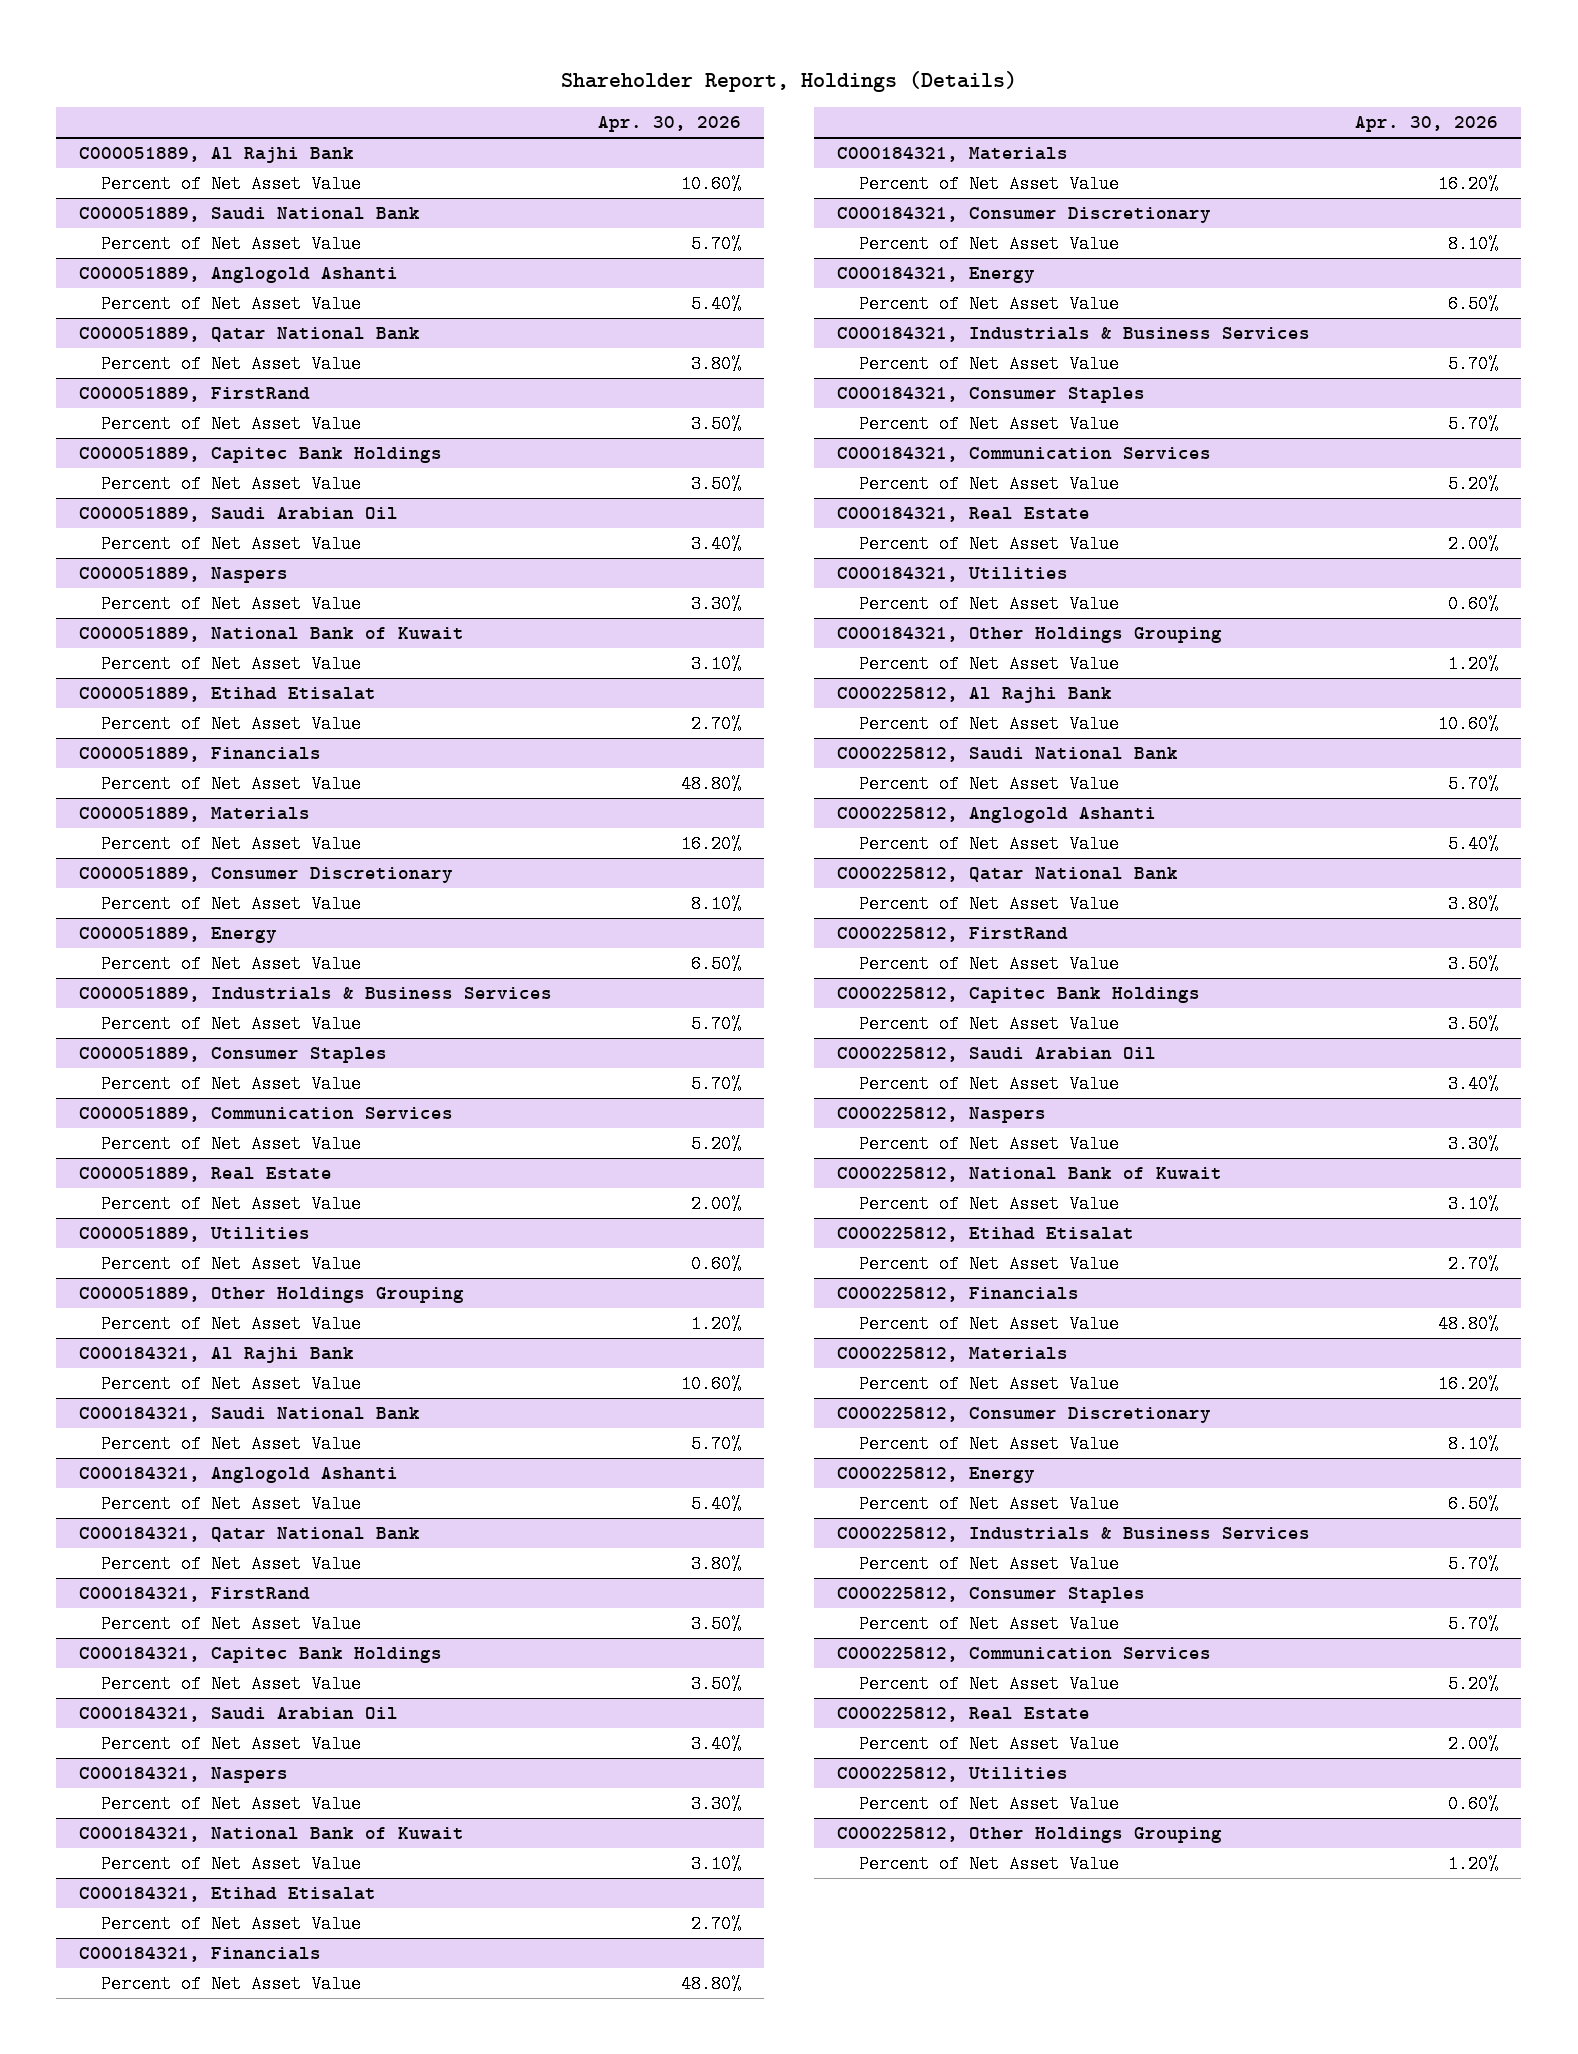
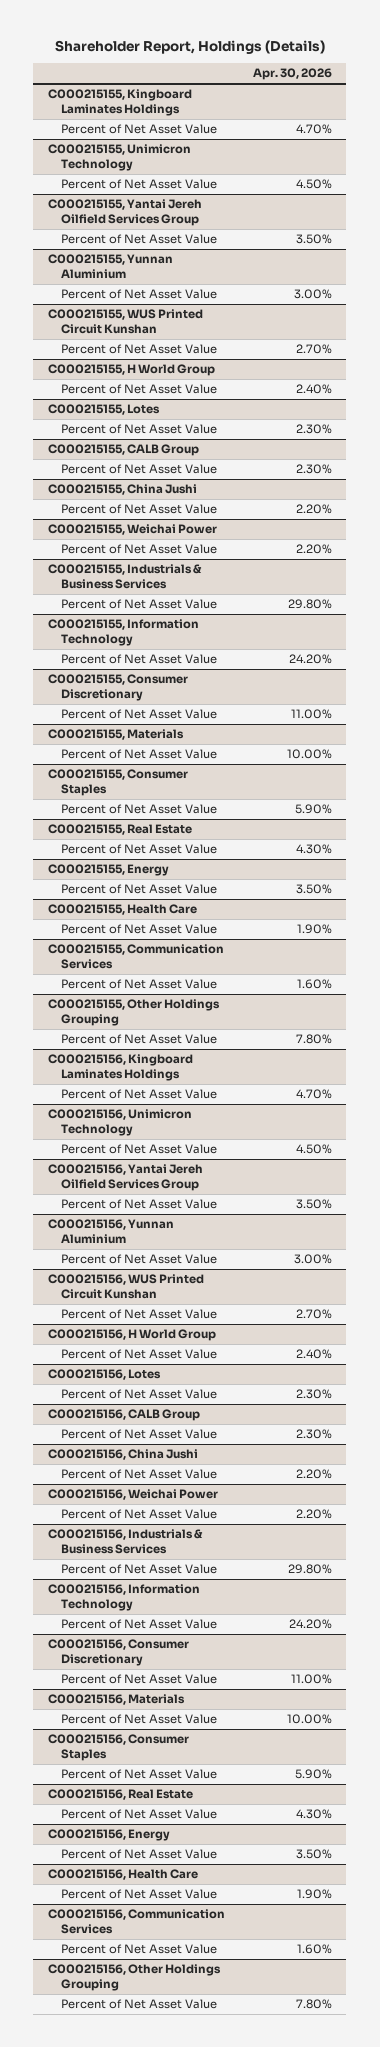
- C000051889, Al Rajhi Bank
- Percent of Net Asset Value | 10.60%
- C000051889, Saudi National Bank
- Percent of Net Asset Value | 5.70%
- C000051889, Anglogold Ashanti
- Percent of Net Asset Value | 5.40%
- C000051889, Qatar National Bank
- Percent of Net Asset Value | 3.80%
- C000051889, FirstRand
- Percent of Net Asset Value | 3.50%
- C000051889, Capitec Bank Holdings
+ C000215155, Kingboard Laminates Holdings
+ Percent of Net Asset Value | 4.70%
+ C000215155, Unimicron Technology
+ Percent of Net Asset Value | 4.50%
+ C000215155, Yantai Jereh Oilfield Services Group
- C000051889, Saudi Arabian Oil
- Percent of Net Asset Value | 3.40%
- C000051889, Naspers
- Percent of Net Asset Value | 3.30%
- C000051889, National Bank of Kuwait
- Percent of Net Asset Value | 3.10%
- C000051889, Etihad Etisalat
+ C000215155, Yunnan Aluminium
+ Percent of Net Asset Value | 3.00%
+ C000215155, WUS Printed Circuit Kunshan
- C000051889, Financials
- Percent of Net Asset Value | 48.80%
- C000051889, Materials
- Percent of Net Asset Value | 16.20%
- C000051889, Consumer Discretionary
- Percent of Net Asset Value | 8.10%
- C000051889, Energy
- Percent of Net Asset Value | 6.50%
- C000051889, Industrials & Business Services
- Percent of Net Asset Value | 5.70%
- C000051889, Consumer Staples
- Percent of Net Asset Value | 5.70%
- C000051889, Communication Services
- Percent of Net Asset Value | 5.20%
- C000051889, Real Estate
- Percent of Net Asset Value | 2.00%
- C000051889, Utilities
- Percent of Net Asset Value | 0.60%
- C000051889, Other Holdings Grouping
- Percent of Net Asset Value | 1.20%
- C000184321, Al Rajhi Bank
- Percent of Net Asset Value | 10.60%
- C000184321, Saudi National Bank
- Percent of Net Asset Value | 5.70%
- C000184321, Anglogold Ashanti
- Percent of Net Asset Value | 5.40%
- C000184321, Qatar National Bank
- Percent of Net Asset Value | 3.80%
- C000184321, FirstRand
+ C000215155, H World Group
+ Percent of Net Asset Value | 2.40%
+ C000215155, Lotes
+ Percent of Net Asset Value | 2.30%
+ C000215155, CALB Group
+ Percent of Net Asset Value | 2.30%
+ C000215155, China Jushi
+ Percent of Net Asset Value | 2.20%
+ C000215155, Weichai Power
+ Percent of Net Asset Value | 2.20%
+ C000215155, Industrials & Business Services
+ Percent of Net Asset Value | 29.80%
+ C000215155, Information Technology
+ Percent of Net Asset Value | 24.20%
+ C000215155, Consumer Discretionary
+ Percent of Net Asset Value | 11.00%
+ C000215155, Materials
+ Percent of Net Asset Value | 10.00%
+ C000215155, Consumer Staples
+ Percent of Net Asset Value | 5.90%
+ C000215155, Real Estate
+ Percent of Net Asset Value | 4.30%
+ C000215155, Energy
- C000184321, Capitec Bank Holdings
+ C000215155, Health Care
+ Percent of Net Asset Value | 1.90%
+ C000215155, Communication Services
+ Percent of Net Asset Value | 1.60%
+ C000215155, Other Holdings Grouping
+ Percent of Net Asset Value | 7.80%
+ C000215156, Kingboard Laminates Holdings
+ Percent of Net Asset Value | 4.70%
+ C000215156, Unimicron Technology
+ Percent of Net Asset Value | 4.50%
+ C000215156, Yantai Jereh Oilfield Services Group
- C000184321, Saudi Arabian Oil
- Percent of Net Asset Value | 3.40%
- C000184321, Naspers
- Percent of Net Asset Value | 3.30%
- C000184321, National Bank of Kuwait
- Percent of Net Asset Value | 3.10%
- C000184321, Etihad Etisalat
+ C000215156, Yunnan Aluminium
+ Percent of Net Asset Value | 3.00%
+ C000215156, WUS Printed Circuit Kunshan
- C000184321, Financials
- Percent of Net Asset Value | 48.80%
- C000184321, Materials
- Percent of Net Asset Value | 16.20%
- C000184321, Consumer Discretionary
- Percent of Net Asset Value | 8.10%
- C000184321, Energy
- Percent of Net Asset Value | 6.50%
- C000184321, Industrials & Business Services
- Percent of Net Asset Value | 5.70%
- C000184321, Consumer Staples
- Percent of Net Asset Value | 5.70%
- C000184321, Communication Services
- Percent of Net Asset Value | 5.20%
- C000184321, Real Estate
- Percent of Net Asset Value | 2.00%
- C000184321, Utilities
- Percent of Net Asset Value | 0.60%
- C000184321, Other Holdings Grouping
- Percent of Net Asset Value | 1.20%
- C000225812, Al Rajhi Bank
- Percent of Net Asset Value | 10.60%
- C000225812, Saudi National Bank
- Percent of Net Asset Value | 5.70%
- C000225812, Anglogold Ashanti
- Percent of Net Asset Value | 5.40%
- C000225812, Qatar National Bank
- Percent of Net Asset Value | 3.80%
- C000225812, FirstRand
- Percent of Net Asset Value | 3.50%
- C000225812, Capitec Bank Holdings
+ C000215156, H World Group
+ Percent of Net Asset Value | 2.40%
+ C000215156, Lotes
+ Percent of Net Asset Value | 2.30%
+ C000215156, CALB Group
+ Percent of Net Asset Value | 2.30%
+ C000215156, China Jushi
+ Percent of Net Asset Value | 2.20%
+ C000215156, Weichai Power
+ Percent of Net Asset Value | 2.20%
+ C000215156, Industrials & Business Services
+ Percent of Net Asset Value | 29.80%
+ C000215156, Information Technology
+ Percent of Net Asset Value | 24.20%
+ C000215156, Consumer Discretionary
+ Percent of Net Asset Value | 11.00%
+ C000215156, Materials
+ Percent of Net Asset Value | 10.00%
+ C000215156, Consumer Staples
+ Percent of Net Asset Value | 5.90%
+ C000215156, Real Estate
+ Percent of Net Asset Value | 4.30%
+ C000215156, Energy
- C000225812, Saudi Arabian Oil
- Percent of Net Asset Value | 3.40%
- C000225812, Naspers
- Percent of Net Asset Value | 3.30%
- C000225812, National Bank of Kuwait
- Percent of Net Asset Value | 3.10%
- C000225812, Etihad Etisalat
- Percent of Net Asset Value | 2.70%
- C000225812, Financials
- Percent of Net Asset Value | 48.80%
- C000225812, Materials
- Percent of Net Asset Value | 16.20%
- C000225812, Consumer Discretionary
- Percent of Net Asset Value | 8.10%
- C000225812, Energy
- Percent of Net Asset Value | 6.50%
- C000225812, Industrials & Business Services
- Percent of Net Asset Value | 5.70%
- C000225812, Consumer Staples
- Percent of Net Asset Value | 5.70%
- C000225812, Communication Services
- Percent of Net Asset Value | 5.20%
- C000225812, Real Estate
- Percent of Net Asset Value | 2.00%
- C000225812, Utilities
- Percent of Net Asset Value | 0.60%
- C000225812, Other Holdings Grouping
- Percent of Net Asset Value | 1.20%
+ C000215156, Health Care
+ Percent of Net Asset Value | 1.90%
+ C000215156, Communication Services
+ Percent of Net Asset Value | 1.60%
+ C000215156, Other Holdings Grouping
+ Percent of Net Asset Value | 7.80%

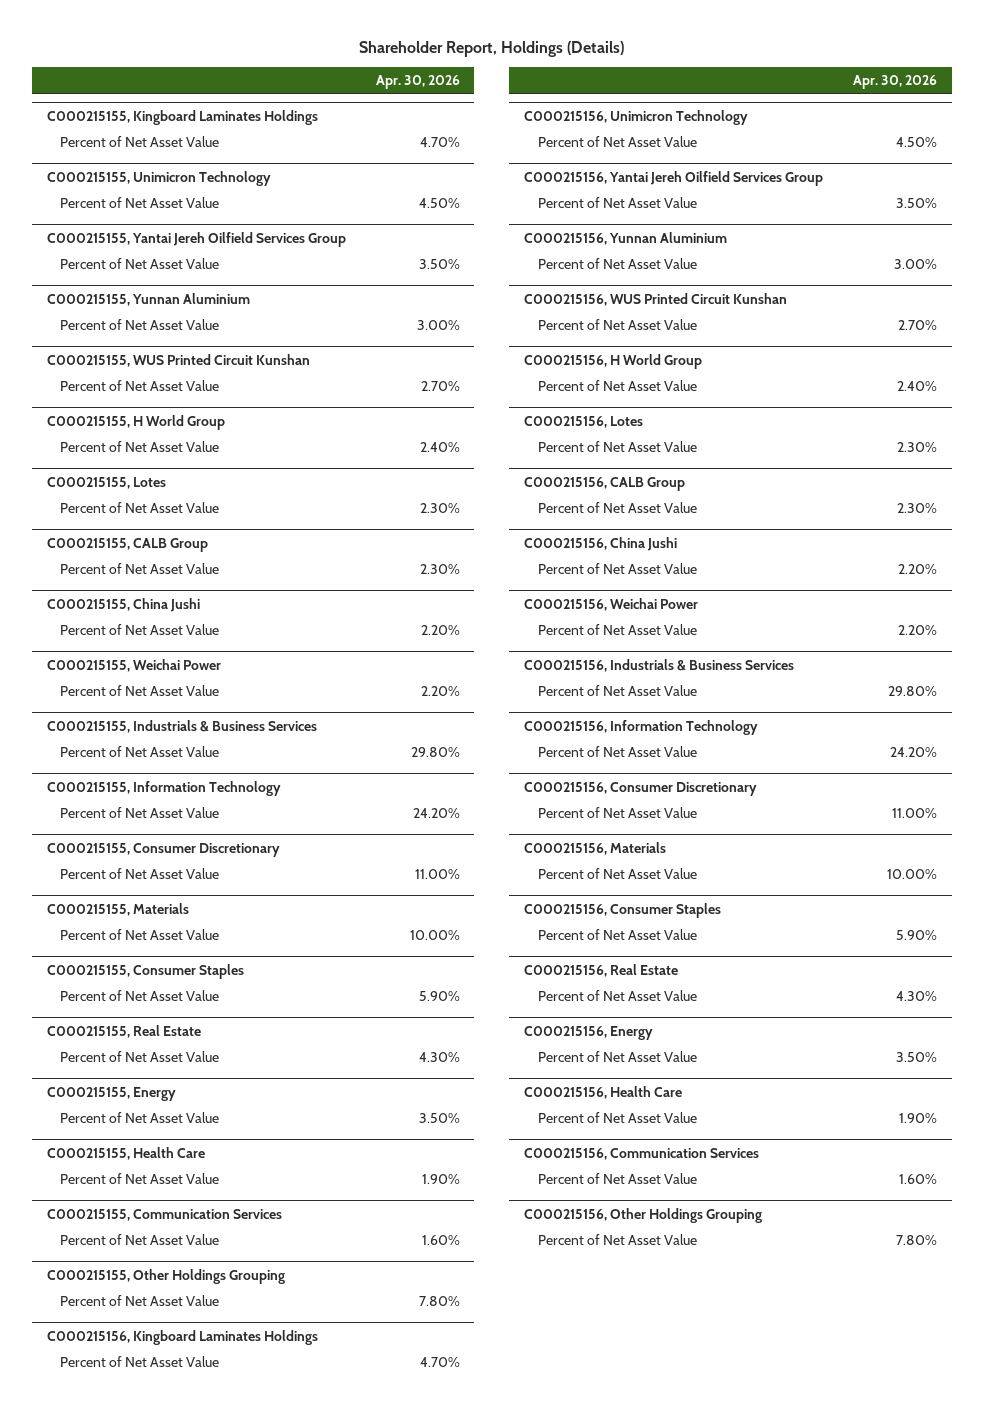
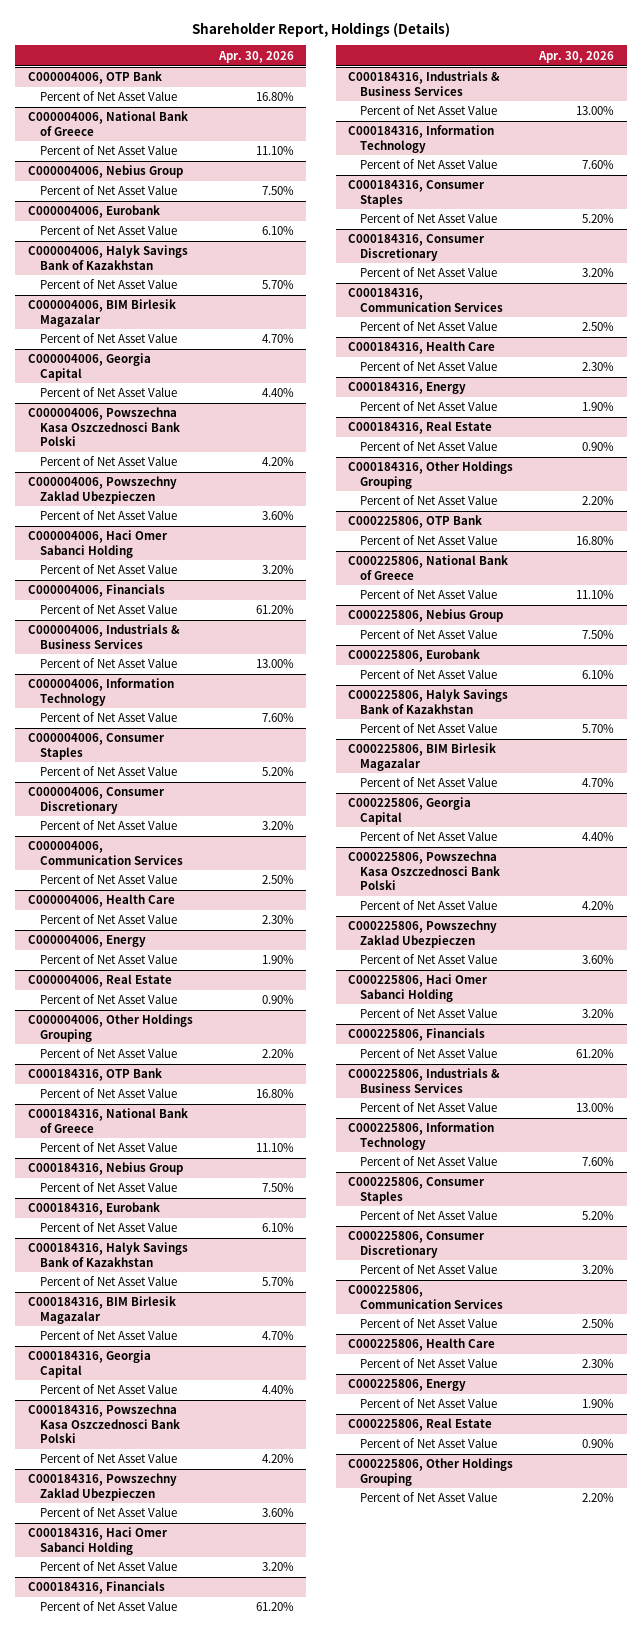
- C000215155, Kingboard Laminates Holdings
+ C000004006, OTP Bank
+ Percent of Net Asset Value | 16.80%
+ C000004006, National Bank of Greece
+ Percent of Net Asset Value | 11.10%
+ C000004006, Nebius Group
+ Percent of Net Asset Value | 7.50%
+ C000004006, Eurobank
+ Percent of Net Asset Value | 6.10%
+ C000004006, Halyk Savings Bank of Kazakhstan
+ Percent of Net Asset Value | 5.70%
+ C000004006, BIM Birlesik Magazalar
- C000215155, Unimicron Technology
- Percent of Net Asset Value | 4.50%
- C000215155, Yantai Jereh Oilfield Services Group
- Percent of Net Asset Value | 3.50%
- C000215155, Yunnan Aluminium
- Percent of Net Asset Value | 3.00%
- C000215155, WUS Printed Circuit Kunshan
- Percent of Net Asset Value | 2.70%
- C000215155, H World Group
- Percent of Net Asset Value | 2.40%
- C000215155, Lotes
- Percent of Net Asset Value | 2.30%
- C000215155, CALB Group
+ C000004006, Georgia Capital
+ Percent of Net Asset Value | 4.40%
+ C000004006, Powszechna Kasa Oszczednosci Bank Polski
+ Percent of Net Asset Value | 4.20%
+ C000004006, Powszechny Zaklad Ubezpieczen
+ Percent of Net Asset Value | 3.60%
+ C000004006, Haci Omer Sabanci Holding
+ Percent of Net Asset Value | 3.20%
+ C000004006, Financials
+ Percent of Net Asset Value | 61.20%
+ C000004006, Industrials & Business Services
+ Percent of Net Asset Value | 13.00%
+ C000004006, Information Technology
+ Percent of Net Asset Value | 7.60%
+ C000004006, Consumer Staples
+ Percent of Net Asset Value | 5.20%
+ C000004006, Consumer Discretionary
+ Percent of Net Asset Value | 3.20%
+ C000004006, Communication Services
+ Percent of Net Asset Value | 2.50%
+ C000004006, Health Care
- C000215155, China Jushi
- Percent of Net Asset Value | 2.20%
- C000215155, Weichai Power
- Percent of Net Asset Value | 2.20%
- C000215155, Industrials & Business Services
- Percent of Net Asset Value | 29.80%
- C000215155, Information Technology
- Percent of Net Asset Value | 24.20%
- C000215155, Consumer Discretionary
- Percent of Net Asset Value | 11.00%
- C000215155, Materials
- Percent of Net Asset Value | 10.00%
- C000215155, Consumer Staples
- Percent of Net Asset Value | 5.90%
- C000215155, Real Estate
- Percent of Net Asset Value | 4.30%
- C000215155, Energy
- Percent of Net Asset Value | 3.50%
- C000215155, Health Care
+ C000004006, Energy
- C000215155, Communication Services
- Percent of Net Asset Value | 1.60%
- C000215155, Other Holdings Grouping
- Percent of Net Asset Value | 7.80%
- C000215156, Kingboard Laminates Holdings
+ C000004006, Real Estate
+ Percent of Net Asset Value | 0.90%
+ C000004006, Other Holdings Grouping
+ Percent of Net Asset Value | 2.20%
+ C000184316, OTP Bank
+ Percent of Net Asset Value | 16.80%
+ C000184316, National Bank of Greece
+ Percent of Net Asset Value | 11.10%
+ C000184316, Nebius Group
+ Percent of Net Asset Value | 7.50%
+ C000184316, Eurobank
+ Percent of Net Asset Value | 6.10%
+ C000184316, Halyk Savings Bank of Kazakhstan
+ Percent of Net Asset Value | 5.70%
+ C000184316, BIM Birlesik Magazalar
- C000215156, Unimicron Technology
- Percent of Net Asset Value | 4.50%
- C000215156, Yantai Jereh Oilfield Services Group
- Percent of Net Asset Value | 3.50%
- C000215156, Yunnan Aluminium
- Percent of Net Asset Value | 3.00%
- C000215156, WUS Printed Circuit Kunshan
- Percent of Net Asset Value | 2.70%
- C000215156, H World Group
- Percent of Net Asset Value | 2.40%
- C000215156, Lotes
- Percent of Net Asset Value | 2.30%
- C000215156, CALB Group
+ C000184316, Georgia Capital
+ Percent of Net Asset Value | 4.40%
+ C000184316, Powszechna Kasa Oszczednosci Bank Polski
+ Percent of Net Asset Value | 4.20%
+ C000184316, Powszechny Zaklad Ubezpieczen
+ Percent of Net Asset Value | 3.60%
+ C000184316, Haci Omer Sabanci Holding
+ Percent of Net Asset Value | 3.20%
+ C000184316, Financials
+ Percent of Net Asset Value | 61.20%
+ C000184316, Industrials & Business Services
+ Percent of Net Asset Value | 13.00%
+ C000184316, Information Technology
+ Percent of Net Asset Value | 7.60%
+ C000184316, Consumer Staples
+ Percent of Net Asset Value | 5.20%
+ C000184316, Consumer Discretionary
+ Percent of Net Asset Value | 3.20%
+ C000184316, Communication Services
+ Percent of Net Asset Value | 2.50%
+ C000184316, Health Care
- C000215156, China Jushi
- Percent of Net Asset Value | 2.20%
- C000215156, Weichai Power
+ C000184316, Energy
+ Percent of Net Asset Value | 1.90%
+ C000184316, Real Estate
+ Percent of Net Asset Value | 0.90%
+ C000184316, Other Holdings Grouping
- C000215156, Industrials & Business Services
- Percent of Net Asset Value | 29.80%
- C000215156, Information Technology
- Percent of Net Asset Value | 24.20%
- C000215156, Consumer Discretionary
- Percent of Net Asset Value | 11.00%
- C000215156, Materials
- Percent of Net Asset Value | 10.00%
- C000215156, Consumer Staples
- Percent of Net Asset Value | 5.90%
- C000215156, Real Estate
- Percent of Net Asset Value | 4.30%
- C000215156, Energy
- Percent of Net Asset Value | 3.50%
- C000215156, Health Care
+ C000225806, OTP Bank
+ Percent of Net Asset Value | 16.80%
+ C000225806, National Bank of Greece
+ Percent of Net Asset Value | 11.10%
+ C000225806, Nebius Group
+ Percent of Net Asset Value | 7.50%
+ C000225806, Eurobank
+ Percent of Net Asset Value | 6.10%
+ C000225806, Halyk Savings Bank of Kazakhstan
+ Percent of Net Asset Value | 5.70%
+ C000225806, BIM Birlesik Magazalar
+ Percent of Net Asset Value | 4.70%
+ C000225806, Georgia Capital
+ Percent of Net Asset Value | 4.40%
+ C000225806, Powszechna Kasa Oszczednosci Bank Polski
+ Percent of Net Asset Value | 4.20%
+ C000225806, Powszechny Zaklad Ubezpieczen
+ Percent of Net Asset Value | 3.60%
+ C000225806, Haci Omer Sabanci Holding
+ Percent of Net Asset Value | 3.20%
+ C000225806, Financials
+ Percent of Net Asset Value | 61.20%
+ C000225806, Industrials & Business Services
+ Percent of Net Asset Value | 13.00%
+ C000225806, Information Technology
+ Percent of Net Asset Value | 7.60%
+ C000225806, Consumer Staples
+ Percent of Net Asset Value | 5.20%
+ C000225806, Consumer Discretionary
+ Percent of Net Asset Value | 3.20%
+ C000225806, Communication Services
+ Percent of Net Asset Value | 2.50%
+ C000225806, Health Care
+ Percent of Net Asset Value | 2.30%
+ C000225806, Energy
- C000215156, Communication Services
- Percent of Net Asset Value | 1.60%
- C000215156, Other Holdings Grouping
- Percent of Net Asset Value | 7.80%
+ C000225806, Real Estate
+ Percent of Net Asset Value | 0.90%
+ C000225806, Other Holdings Grouping
+ Percent of Net Asset Value | 2.20%

